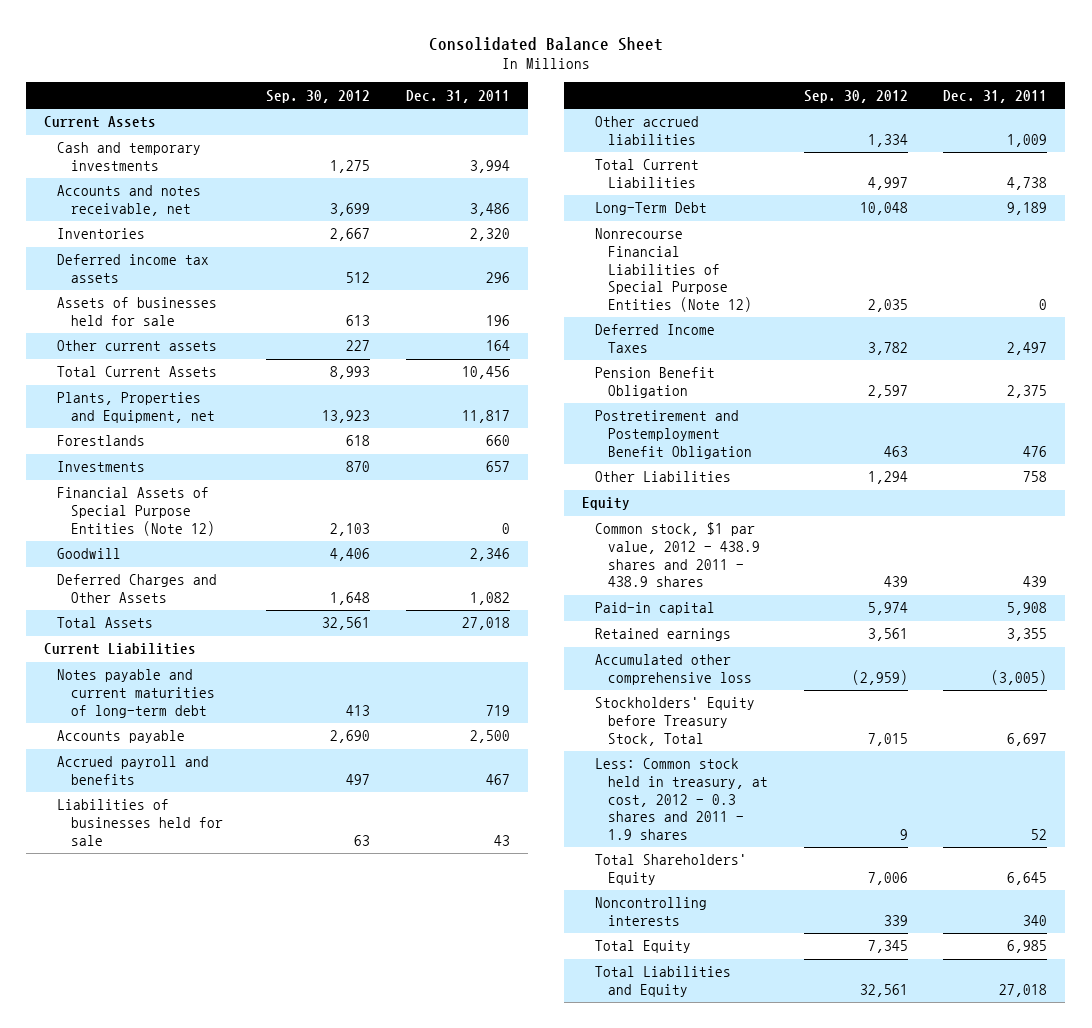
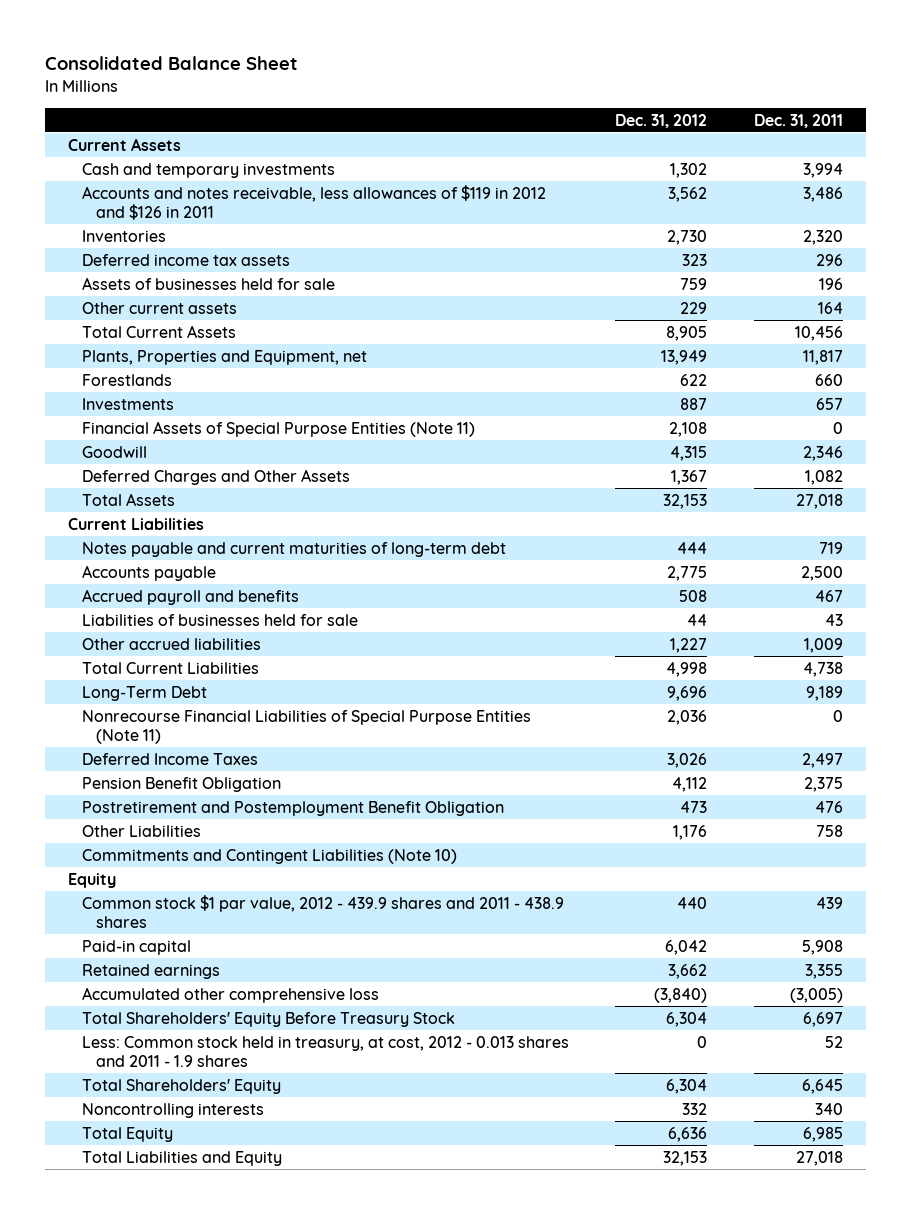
- | Sep. 30, 2012 | Dec. 31, 2011
+ | Dec. 31, 2012 | Dec. 31, 2011
- Accounts and notes receivable, net | 3,699 | 3,486
+ Accounts and notes receivable, less allowances of $119 in 2012 and $126 in 2011 | 3,562 | 3,486
- Financial Assets of Special Purpose Entities (Note 12) | 2,103 | 0
+ Financial Assets of Special Purpose Entities (Note 11) | 2,108 | 0
- Nonrecourse Financial Liabilities of Special Purpose Entities (Note 12) | 2,035 | 0
+ Nonrecourse Financial Liabilities of Special Purpose Entities (Note 11) | 2,036 | 0
+ Commitments and Contingent Liabilities (Note 10)
- Common stock, $1 par value, 2012 - 438.9 shares and 2011 - 438.9 shares | 439 | 439
+ Common stock $1 par value, 2012 - 439.9 shares and 2011 - 438.9 shares | 440 | 439
- Stockholders' Equity before Treasury Stock, Total | 7,015 | 6,697
- Less: Common stock held in treasury, at cost, 2012 - 0.3 shares and 2011 - 1.9 shares | 9 | 52
+ Total Shareholders' Equity Before Treasury Stock | 6,304 | 6,697
+ Less: Common stock held in treasury, at cost, 2012 - 0.013 shares and 2011 - 1.9 shares | 0 | 52

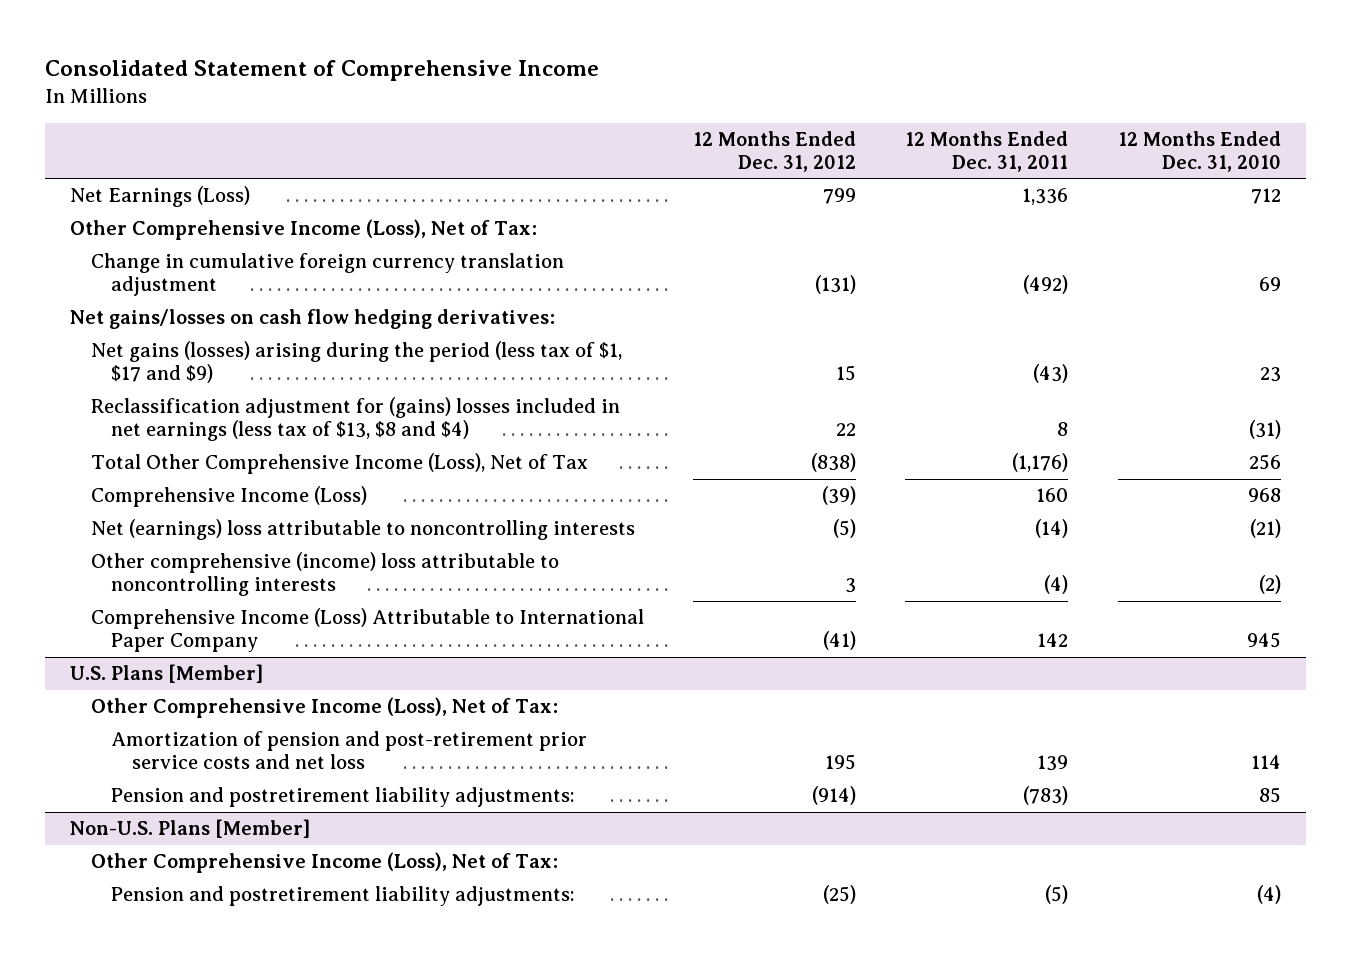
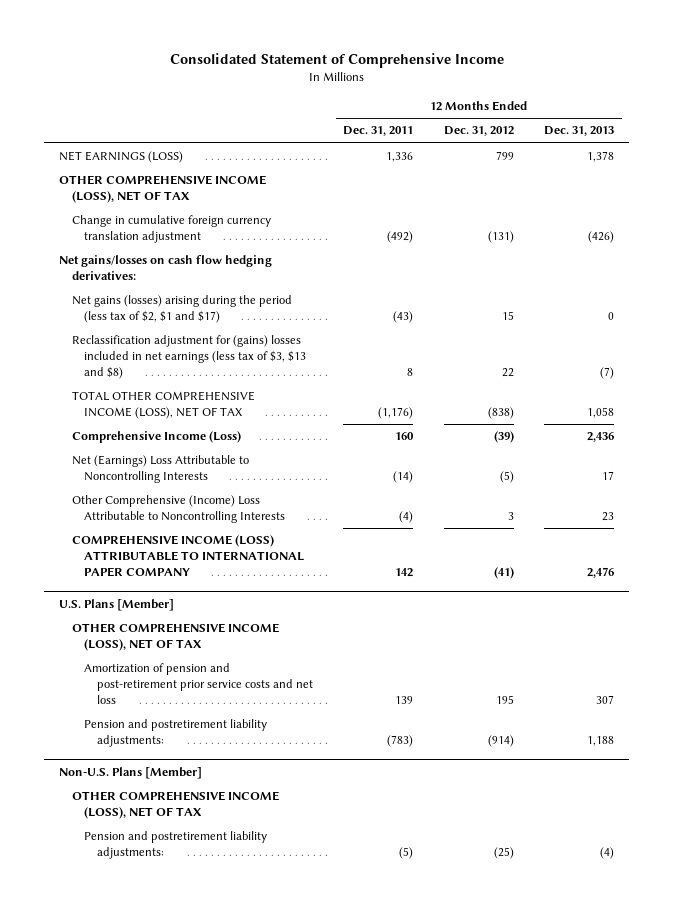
- | 12 Months Ended Dec. 31, 2012 | 12 Months Ended Dec. 31, 2011 | 12 Months Ended Dec. 31, 2010
+ | 12 Months Ended Dec. 31, 2011 | 12 Months Ended Dec. 31, 2012 | 12 Months Ended Dec. 31, 2013
- Net Earnings (Loss) | 799 | 1,336 | 712
- Other Comprehensive Income (Loss), Net of Tax:
+ NET EARNINGS (LOSS) | 1,336 | 799 | 1,378
+ OTHER COMPREHENSIVE INCOME (LOSS), NET OF TAX
- Net gains (losses) arising during the period (less tax of $1, $17 and $9) | 15 | (43) | 23
- Reclassification adjustment for (gains) losses included in net earnings (less tax of $13, $8 and $4) | 22 | 8 | (31)
- Total Other Comprehensive Income (Loss), Net of Tax | (838) | (1,176) | 256
+ Net gains (losses) arising during the period (less tax of $2, $1 and $17) | (43) | 15 | 0
+ Reclassification adjustment for (gains) losses included in net earnings (less tax of $3, $13 and $8) | 8 | 22 | (7)
+ TOTAL OTHER COMPREHENSIVE INCOME (LOSS), NET OF TAX | (1,176) | (838) | 1,058
- Net (earnings) loss attributable to noncontrolling interests | (5) | (14) | (21)
- Other comprehensive (income) loss attributable to noncontrolling interests | 3 | (4) | (2)
- Comprehensive Income (Loss) Attributable to International Paper Company | (41) | 142 | 945
+ Net (Earnings) Loss Attributable to Noncontrolling Interests | (14) | (5) | 17
+ Other Comprehensive (Income) Loss Attributable to Noncontrolling Interests | (4) | 3 | 23
+ COMPREHENSIVE INCOME (LOSS) ATTRIBUTABLE TO INTERNATIONAL PAPER COMPANY | 142 | (41) | 2,476
@ U.S. Plans [Member]
- Other Comprehensive Income (Loss), Net of Tax:
+ OTHER COMPREHENSIVE INCOME (LOSS), NET OF TAX
@ Non-U.S. Plans [Member]
- Other Comprehensive Income (Loss), Net of Tax:
+ OTHER COMPREHENSIVE INCOME (LOSS), NET OF TAX

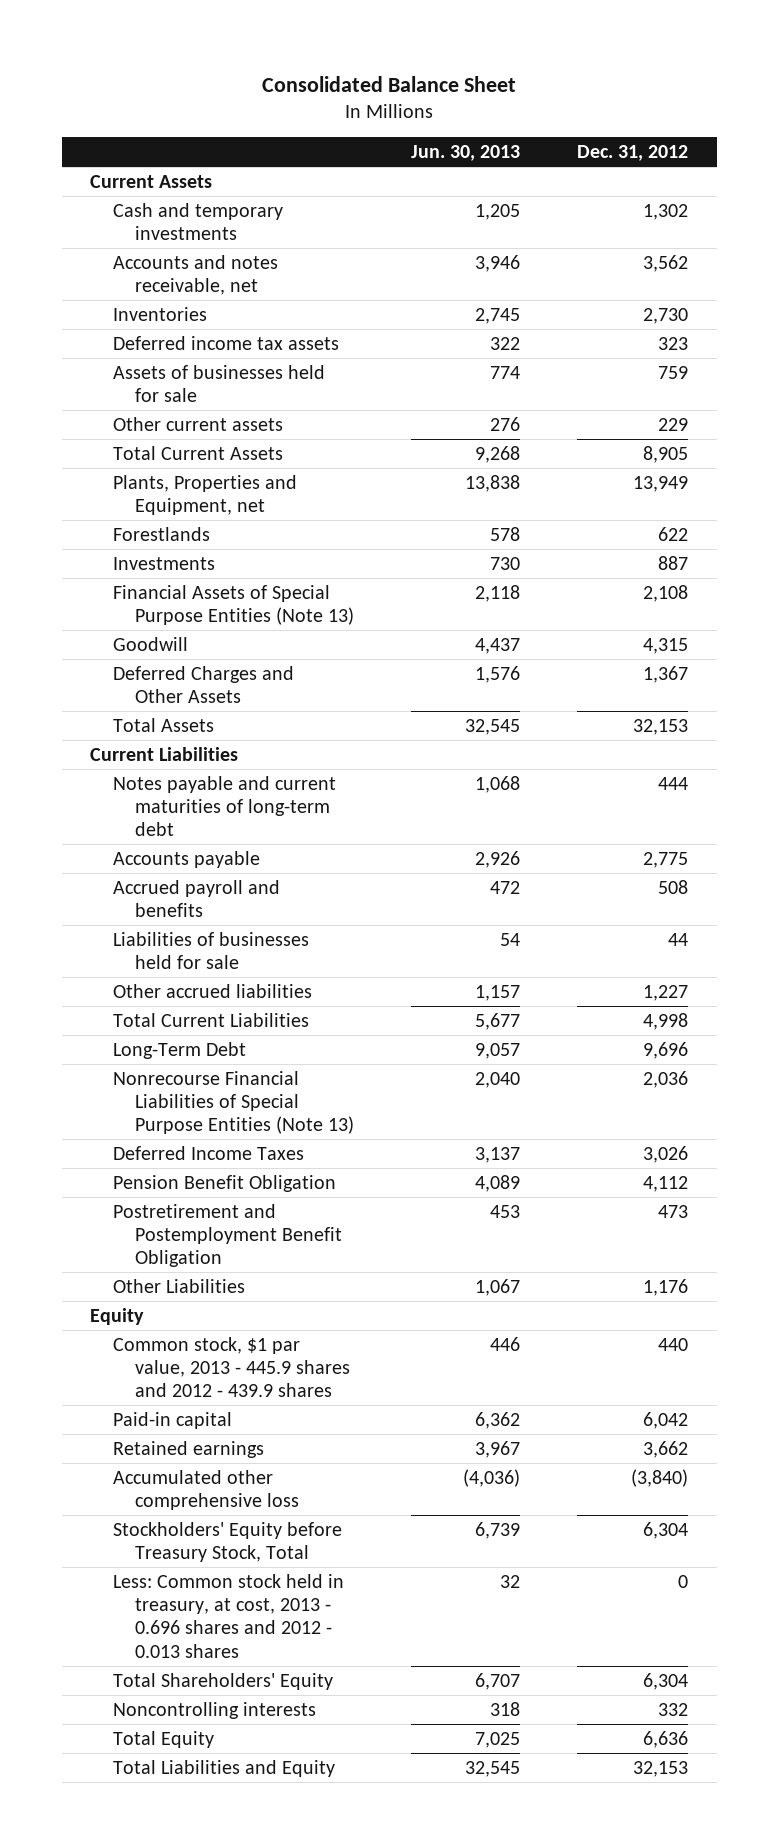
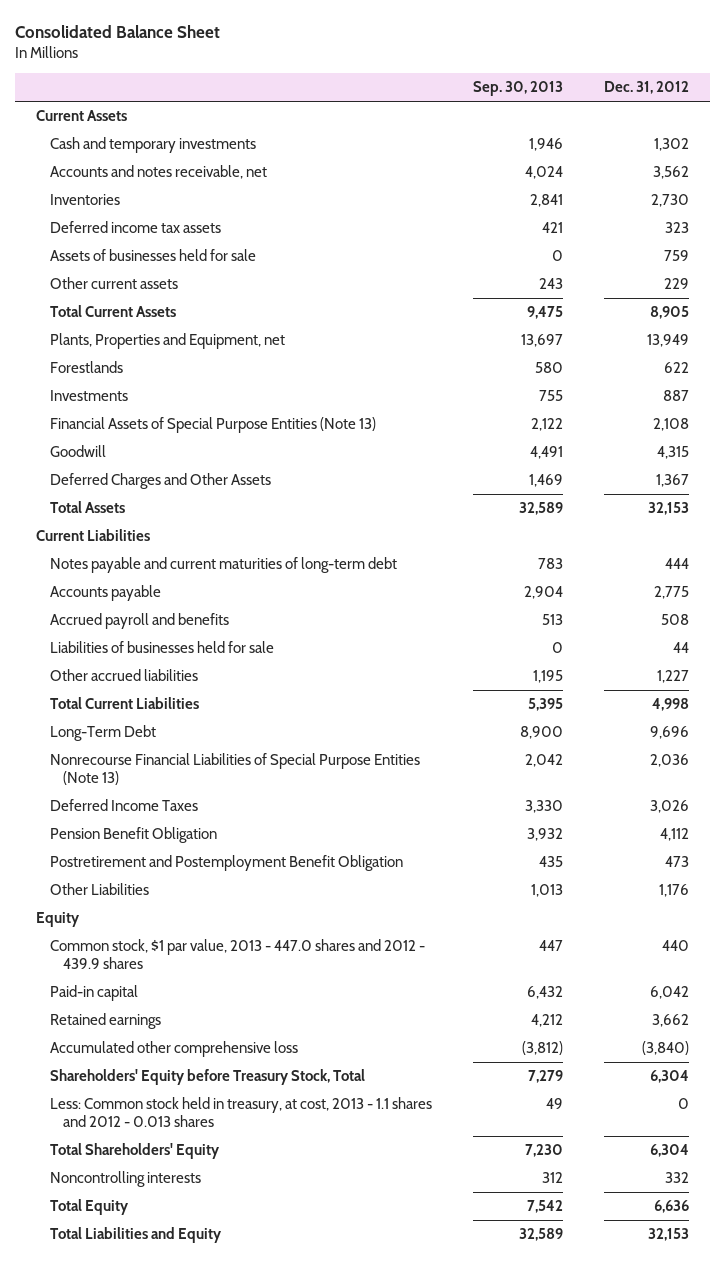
- | Jun. 30, 2013 | Dec. 31, 2012
+ | Sep. 30, 2013 | Dec. 31, 2012
- Common stock, $1 par value, 2013 - 445.9 shares and 2012 - 439.9 shares | 446 | 440
+ Common stock, $1 par value, 2013 - 447.0 shares and 2012 - 439.9 shares | 447 | 440
- Stockholders' Equity before Treasury Stock, Total | 6,739 | 6,304
- Less: Common stock held in treasury, at cost, 2013 - 0.696 shares and 2012 - 0.013 shares | 32 | 0
+ Shareholders' Equity before Treasury Stock, Total | 7,279 | 6,304
+ Less: Common stock held in treasury, at cost, 2013 - 1.1 shares and 2012 - 0.013 shares | 49 | 0

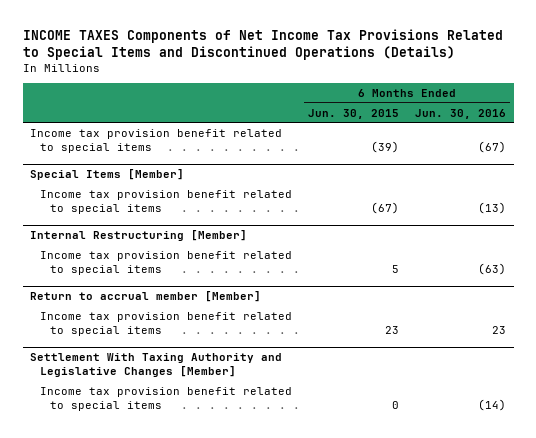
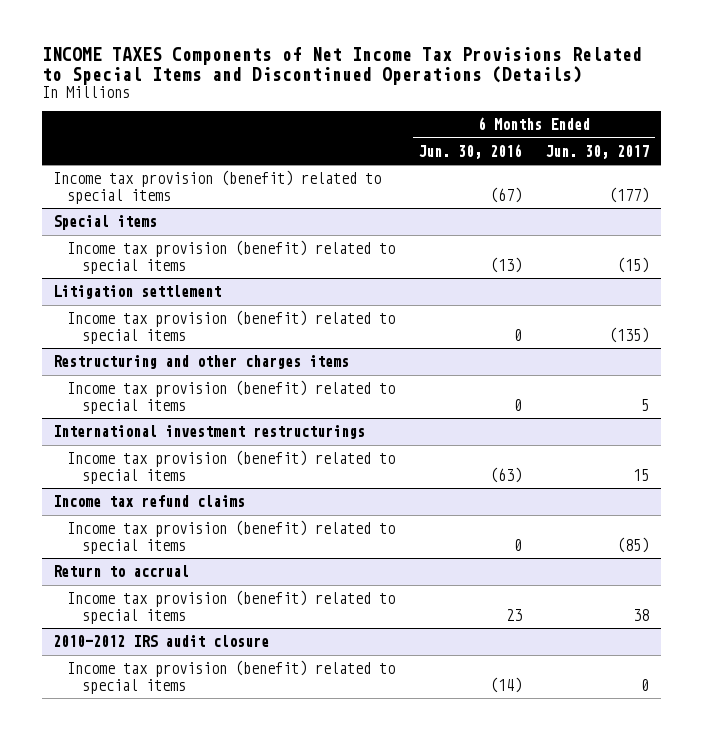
- | 6 Months Ended Jun. 30, 2015 | 6 Months Ended Jun. 30, 2016
+ | 6 Months Ended Jun. 30, 2016 | 6 Months Ended Jun. 30, 2017
- Income tax provision benefit related to special items | (39) | (67)
- Special Items [Member]
- Income tax provision benefit related to special items | (67) | (13)
- Internal Restructuring [Member]
- Income tax provision benefit related to special items | 5 | (63)
- Return to accrual member [Member]
- Income tax provision benefit related to special items | 23 | 23
- Settlement With Taxing Authority and Legislative Changes [Member]
- Income tax provision benefit related to special items | 0 | (14)
+ Income tax provision (benefit) related to special items | (67) | (177)
+ Special items
+ Income tax provision (benefit) related to special items | (13) | (15)
+ Litigation settlement
+ Income tax provision (benefit) related to special items | 0 | (135)
+ Restructuring and other charges items
+ Income tax provision (benefit) related to special items | 0 | 5
+ International investment restructurings
+ Income tax provision (benefit) related to special items | (63) | 15
+ Income tax refund claims
+ Income tax provision (benefit) related to special items | 0 | (85)
+ Return to accrual
+ Income tax provision (benefit) related to special items | 23 | 38
+ 2010-2012 IRS audit closure
+ Income tax provision (benefit) related to special items | (14) | 0

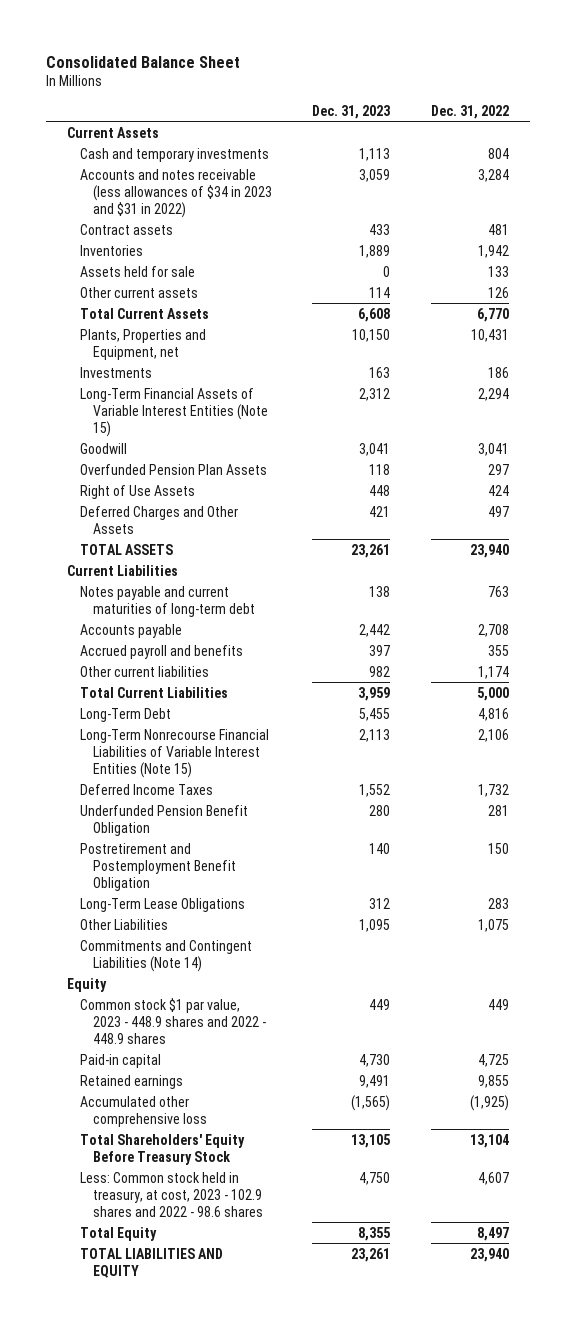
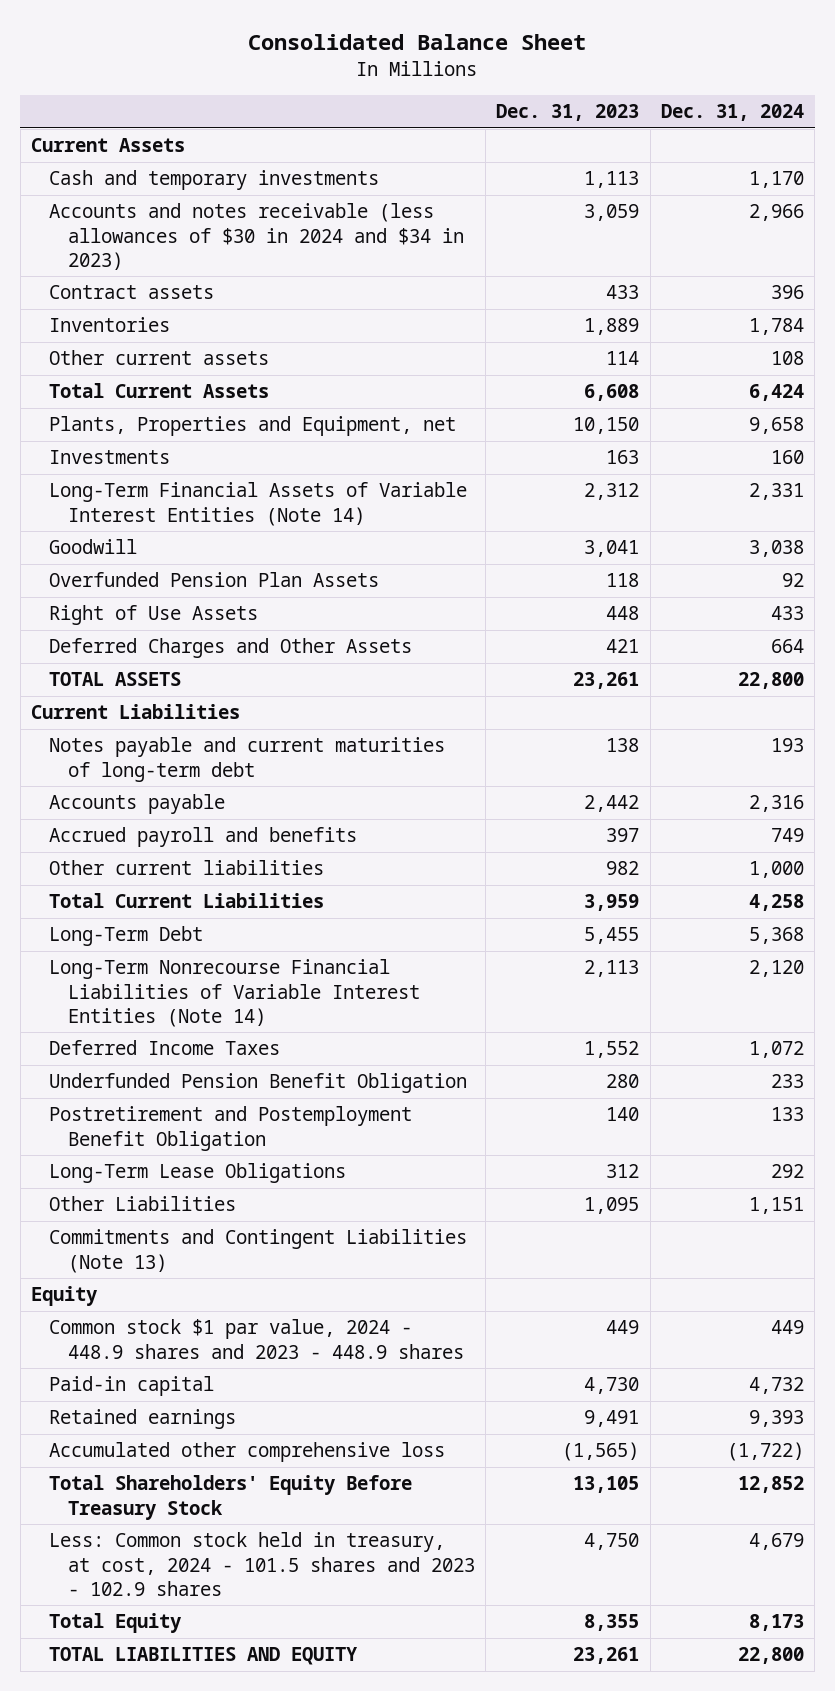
- | Dec. 31, 2023 | Dec. 31, 2022
+ | Dec. 31, 2023 | Dec. 31, 2024
- Accounts and notes receivable (less allowances of $34 in 2023 and $31 in 2022) | 3,059 | 3,284
+ Accounts and notes receivable (less allowances of $30 in 2024 and $34 in 2023) | 3,059 | 2,966
- Assets held for sale | 0 | 133
- Long-Term Financial Assets of Variable Interest Entities (Note 15) | 2,312 | 2,294
+ Long-Term Financial Assets of Variable Interest Entities (Note 14) | 2,312 | 2,331
- Long-Term Nonrecourse Financial Liabilities of Variable Interest Entities (Note 15) | 2,113 | 2,106
+ Long-Term Nonrecourse Financial Liabilities of Variable Interest Entities (Note 14) | 2,113 | 2,120
- Commitments and Contingent Liabilities (Note 14)
+ Commitments and Contingent Liabilities (Note 13)
- Common stock $1 par value, 2023 - 448.9 shares and 2022 - 448.9 shares | 449 | 449
+ Common stock $1 par value, 2024 - 448.9 shares and 2023 - 448.9 shares | 449 | 449
- Less: Common stock held in treasury, at cost, 2023 - 102.9 shares and 2022 - 98.6 shares | 4,750 | 4,607
+ Less: Common stock held in treasury, at cost, 2024 - 101.5 shares and 2023 - 102.9 shares | 4,750 | 4,679

